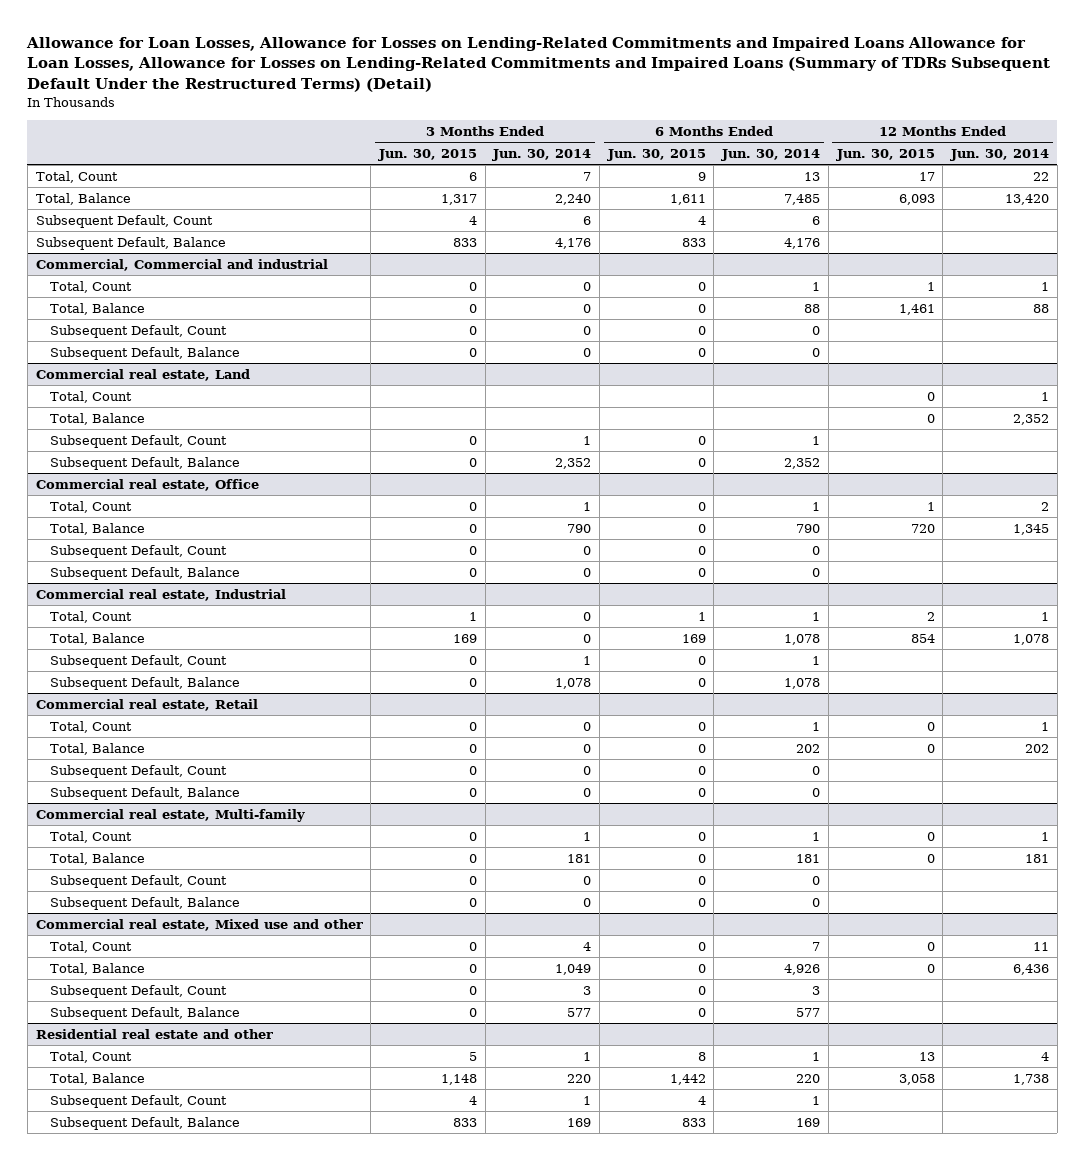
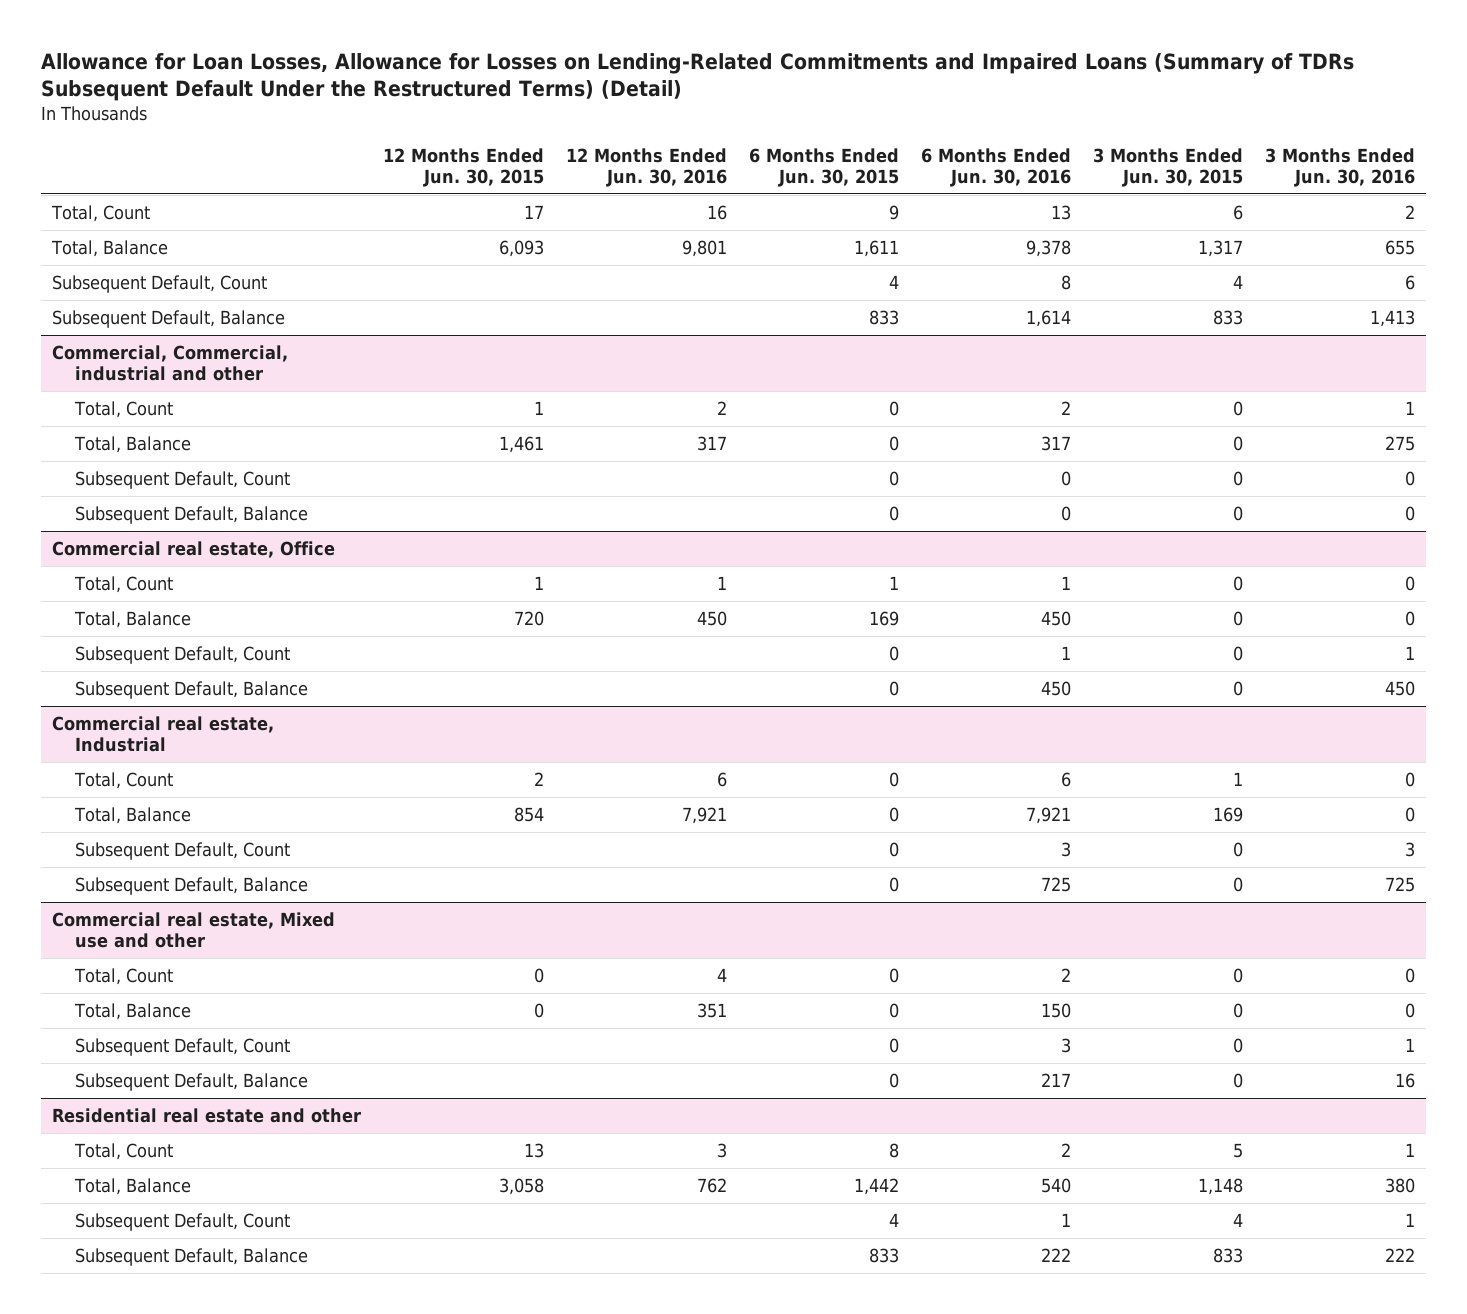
- Allowance for Loan Losses, Allowance for Losses on Lending-Related Commitments and Impaired Loans Allowance for Loan Losses, Allowance for Losses on Lending-Related Commitments and Impaired Loans (Summary of TDRs Subsequent Default Under the Restructured Terms) (Detail)
+ Allowance for Loan Losses, Allowance for Losses on Lending-Related Commitments and Impaired Loans (Summary of TDRs Subsequent Default Under the Restructured Terms) (Detail)
- | 3 Months Ended Jun. 30, 2015 | 3 Months Ended Jun. 30, 2014 | 6 Months Ended Jun. 30, 2015 | 6 Months Ended Jun. 30, 2014 | 12 Months Ended Jun. 30, 2015 | 12 Months Ended Jun. 30, 2014
+ | 12 Months Ended Jun. 30, 2015 | 12 Months Ended Jun. 30, 2016 | 6 Months Ended Jun. 30, 2015 | 6 Months Ended Jun. 30, 2016 | 3 Months Ended Jun. 30, 2015 | 3 Months Ended Jun. 30, 2016
- Commercial, Commercial and industrial
+ Commercial, Commercial, industrial and other
- Commercial real estate, Land
- Total, Count | | | | | 0 | 1
- Total, Balance | | | | | 0 | 2,352
- Subsequent Default, Count | 0 | 1 | 0 | 1 | |
- Subsequent Default, Balance | 0 | 2,352 | 0 | 2,352 | |
@ Commercial real estate, Office
- Total, Count | 0 | 1 | 0 | 1 | 1 | 2
- Total, Balance | 0 | 790 | 0 | 790 | 720 | 1,345
+ Total, Count | 1 | 1 | 1 | 1 | 0 | 0
+ Total, Balance | 720 | 450 | 169 | 450 | 0 | 0
@ Commercial real estate, Industrial
- Total, Count | 1 | 0 | 1 | 1 | 2 | 1
- Total, Balance | 169 | 0 | 169 | 1,078 | 854 | 1,078
- Subsequent Default, Count | 0 | 1 | 0 | 1 | |
- Subsequent Default, Balance | 0 | 1,078 | 0 | 1,078 | |
- Commercial real estate, Retail
- Total, Count | 0 | 0 | 0 | 1 | 0 | 1
- Total, Balance | 0 | 0 | 0 | 202 | 0 | 202
- Subsequent Default, Count | 0 | 0 | 0 | 0 | |
- Subsequent Default, Balance | 0 | 0 | 0 | 0 | |
- Commercial real estate, Multi-family
- Total, Count | 0 | 1 | 0 | 1 | 0 | 1
- Total, Balance | 0 | 181 | 0 | 181 | 0 | 181
@ Commercial real estate, Industrial
+ Total, Count | 2 | 6 | 0 | 6 | 1 | 0
+ Total, Balance | 854 | 7,921 | 0 | 7,921 | 169 | 0

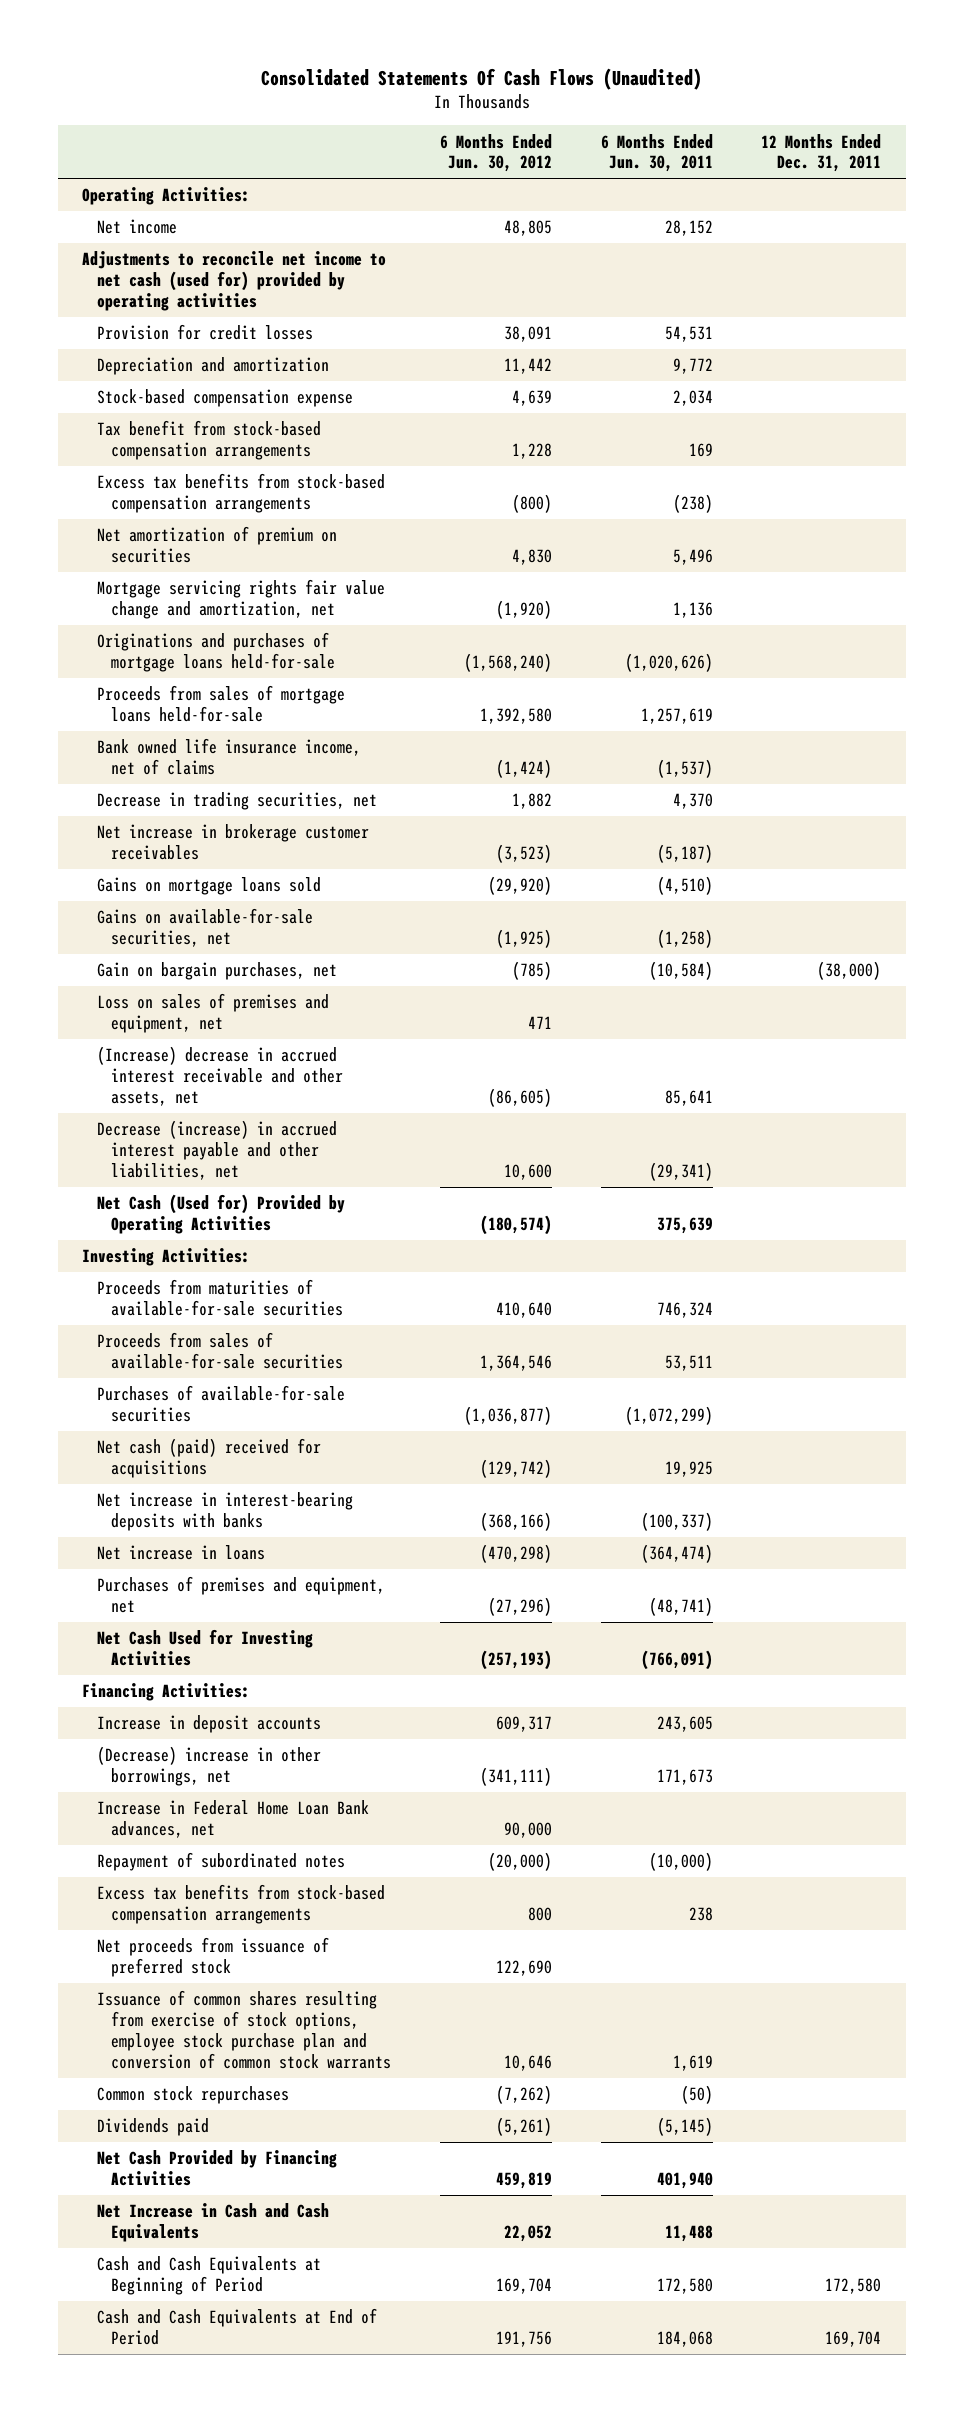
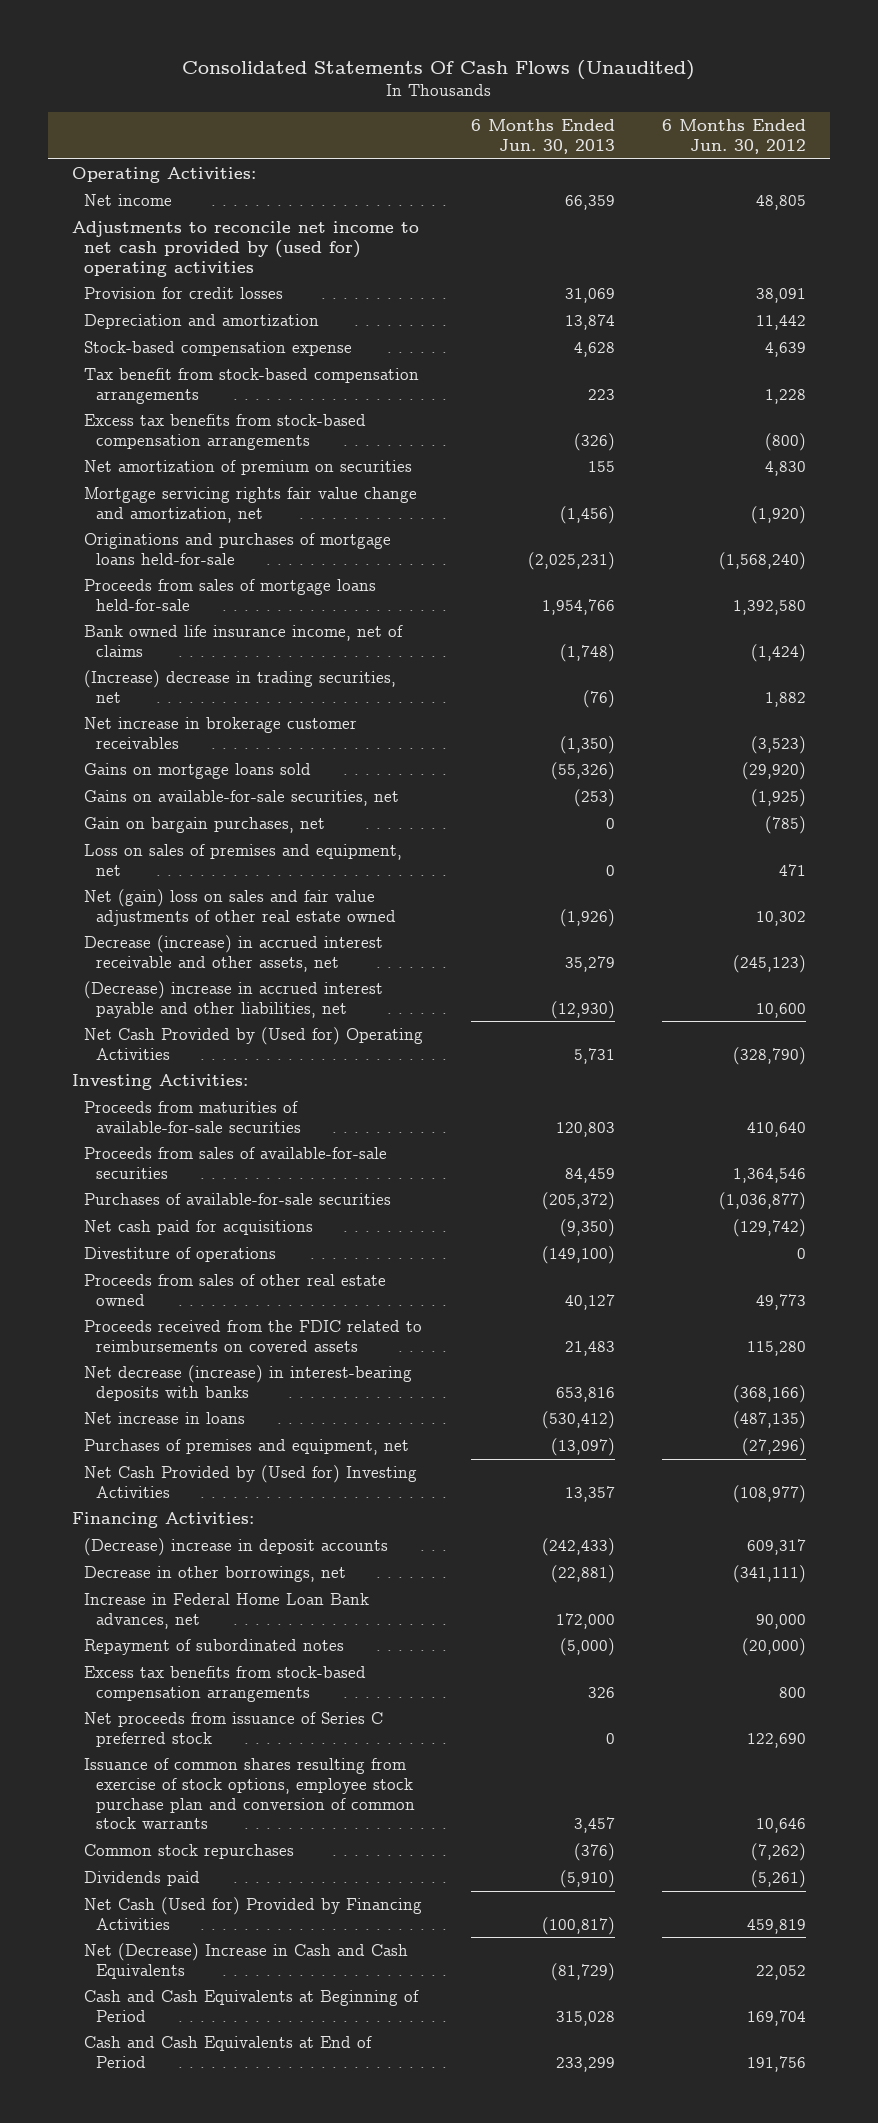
- | 6 Months Ended Jun. 30, 2012 | 6 Months Ended Jun. 30, 2011 | 12 Months Ended Dec. 31, 2011
+ | 6 Months Ended Jun. 30, 2013 | 6 Months Ended Jun. 30, 2012
- Adjustments to reconcile net income to net cash (used for) provided by operating activities
+ Adjustments to reconcile net income to net cash provided by (used for) operating activities
- Decrease in trading securities, net | 1,882 | 4,370 |
+ (Increase) decrease in trading securities, net | (76) | 1,882
- (Increase) decrease in accrued interest receivable and other assets, net | (86,605) | 85,641 |
- Decrease (increase) in accrued interest payable and other liabilities, net | 10,600 | (29,341) |
- Net Cash (Used for) Provided by Operating Activities | (180,574) | 375,639 |
+ Net (gain) loss on sales and fair value adjustments of other real estate owned | (1,926) | 10,302
+ Decrease (increase) in accrued interest receivable and other assets, net | 35,279 | (245,123)
+ (Decrease) increase in accrued interest payable and other liabilities, net | (12,930) | 10,600
+ Net Cash Provided by (Used for) Operating Activities | 5,731 | (328,790)
- Net cash (paid) received for acquisitions | (129,742) | 19,925 |
- Net increase in interest-bearing deposits with banks | (368,166) | (100,337) |
- Net increase in loans | (470,298) | (364,474) |
+ Net cash paid for acquisitions | (9,350) | (129,742)
+ Divestiture of operations | (149,100) | 0
+ Proceeds from sales of other real estate owned | 40,127 | 49,773
+ Proceeds received from the FDIC related to reimbursements on covered assets | 21,483 | 115,280
+ Net decrease (increase) in interest-bearing deposits with banks | 653,816 | (368,166)
+ Net increase in loans | (530,412) | (487,135)
- Net Cash Used for Investing Activities | (257,193) | (766,091) |
+ Net Cash Provided by (Used for) Investing Activities | 13,357 | (108,977)
- Increase in deposit accounts | 609,317 | 243,605 |
- (Decrease) increase in other borrowings, net | (341,111) | 171,673 |
+ (Decrease) increase in deposit accounts | (242,433) | 609,317
+ Decrease in other borrowings, net | (22,881) | (341,111)
- Net proceeds from issuance of preferred stock | 122,690 | |
+ Net proceeds from issuance of Series C preferred stock | 0 | 122,690
- Net Cash Provided by Financing Activities | 459,819 | 401,940 |
- Net Increase in Cash and Cash Equivalents | 22,052 | 11,488 |
+ Net Cash (Used for) Provided by Financing Activities | (100,817) | 459,819
+ Net (Decrease) Increase in Cash and Cash Equivalents | (81,729) | 22,052

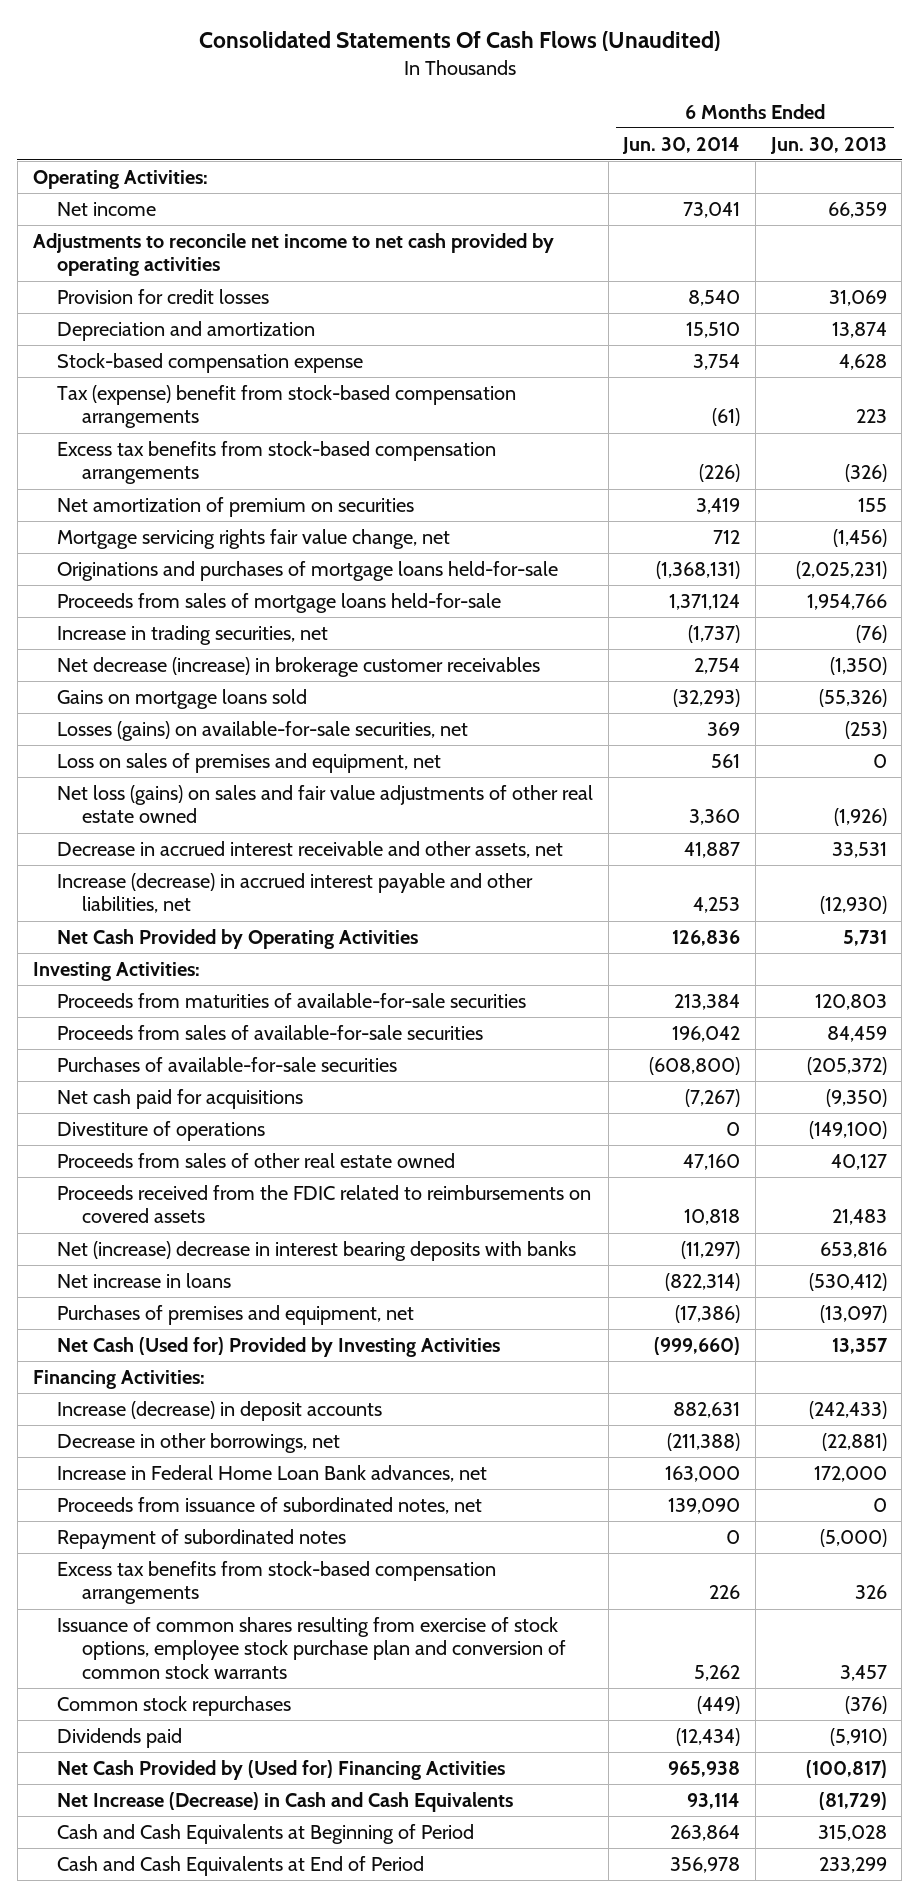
- | 6 Months Ended Jun. 30, 2013 | 6 Months Ended Jun. 30, 2012
+ | 6 Months Ended Jun. 30, 2014 | 6 Months Ended Jun. 30, 2013
- Adjustments to reconcile net income to net cash provided by (used for) operating activities
+ Adjustments to reconcile net income to net cash provided by operating activities
- Tax benefit from stock-based compensation arrangements | 223 | 1,228
+ Tax (expense) benefit from stock-based compensation arrangements | (61) | 223
- Mortgage servicing rights fair value change and amortization, net | (1,456) | (1,920)
+ Mortgage servicing rights fair value change, net | 712 | (1,456)
- Bank owned life insurance income, net of claims | (1,748) | (1,424)
- (Increase) decrease in trading securities, net | (76) | 1,882
- Net increase in brokerage customer receivables | (1,350) | (3,523)
+ Increase in trading securities, net | (1,737) | (76)
+ Net decrease (increase) in brokerage customer receivables | 2,754 | (1,350)
- Gains on available-for-sale securities, net | (253) | (1,925)
- Gain on bargain purchases, net | 0 | (785)
+ Losses (gains) on available-for-sale securities, net | 369 | (253)
- Net (gain) loss on sales and fair value adjustments of other real estate owned | (1,926) | 10,302
- Decrease (increase) in accrued interest receivable and other assets, net | 35,279 | (245,123)
- (Decrease) increase in accrued interest payable and other liabilities, net | (12,930) | 10,600
- Net Cash Provided by (Used for) Operating Activities | 5,731 | (328,790)
+ Net loss (gains) on sales and fair value adjustments of other real estate owned | 3,360 | (1,926)
+ Decrease in accrued interest receivable and other assets, net | 41,887 | 33,531
+ Increase (decrease) in accrued interest payable and other liabilities, net | 4,253 | (12,930)
+ Net Cash Provided by Operating Activities | 126,836 | 5,731
- Net decrease (increase) in interest-bearing deposits with banks | 653,816 | (368,166)
+ Net (increase) decrease in interest bearing deposits with banks | (11,297) | 653,816
- Net Cash Provided by (Used for) Investing Activities | 13,357 | (108,977)
+ Net Cash (Used for) Provided by Investing Activities | (999,660) | 13,357
- (Decrease) increase in deposit accounts | (242,433) | 609,317
+ Increase (decrease) in deposit accounts | 882,631 | (242,433)
+ Proceeds from issuance of subordinated notes, net | 139,090 | 0
- Net proceeds from issuance of Series C preferred stock | 0 | 122,690
- Net Cash (Used for) Provided by Financing Activities | (100,817) | 459,819
- Net (Decrease) Increase in Cash and Cash Equivalents | (81,729) | 22,052
+ Net Cash Provided by (Used for) Financing Activities | 965,938 | (100,817)
+ Net Increase (Decrease) in Cash and Cash Equivalents | 93,114 | (81,729)

